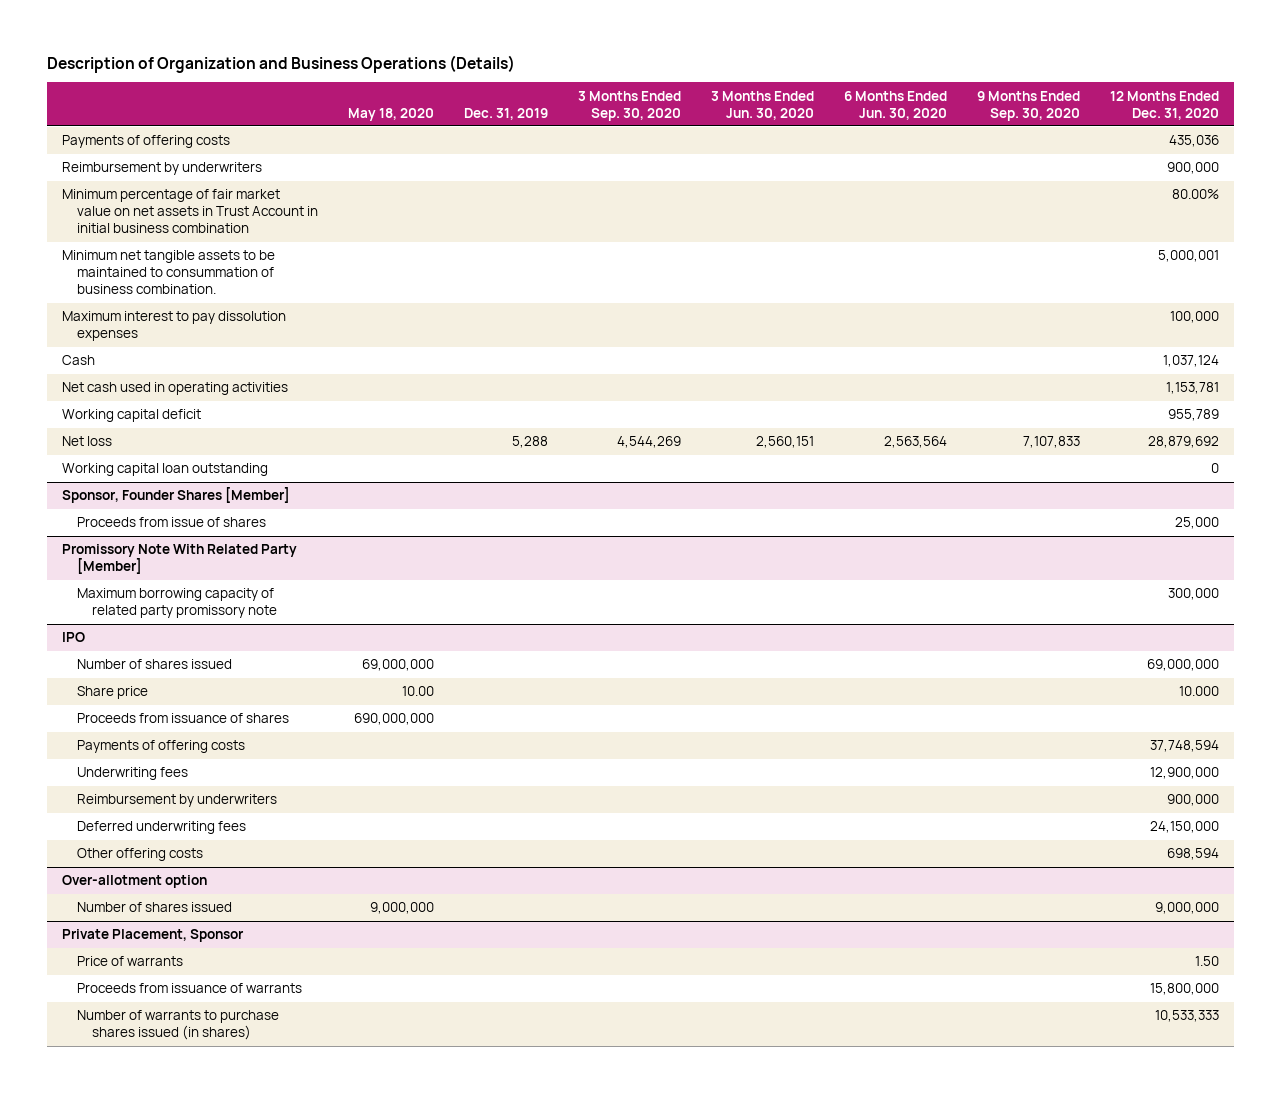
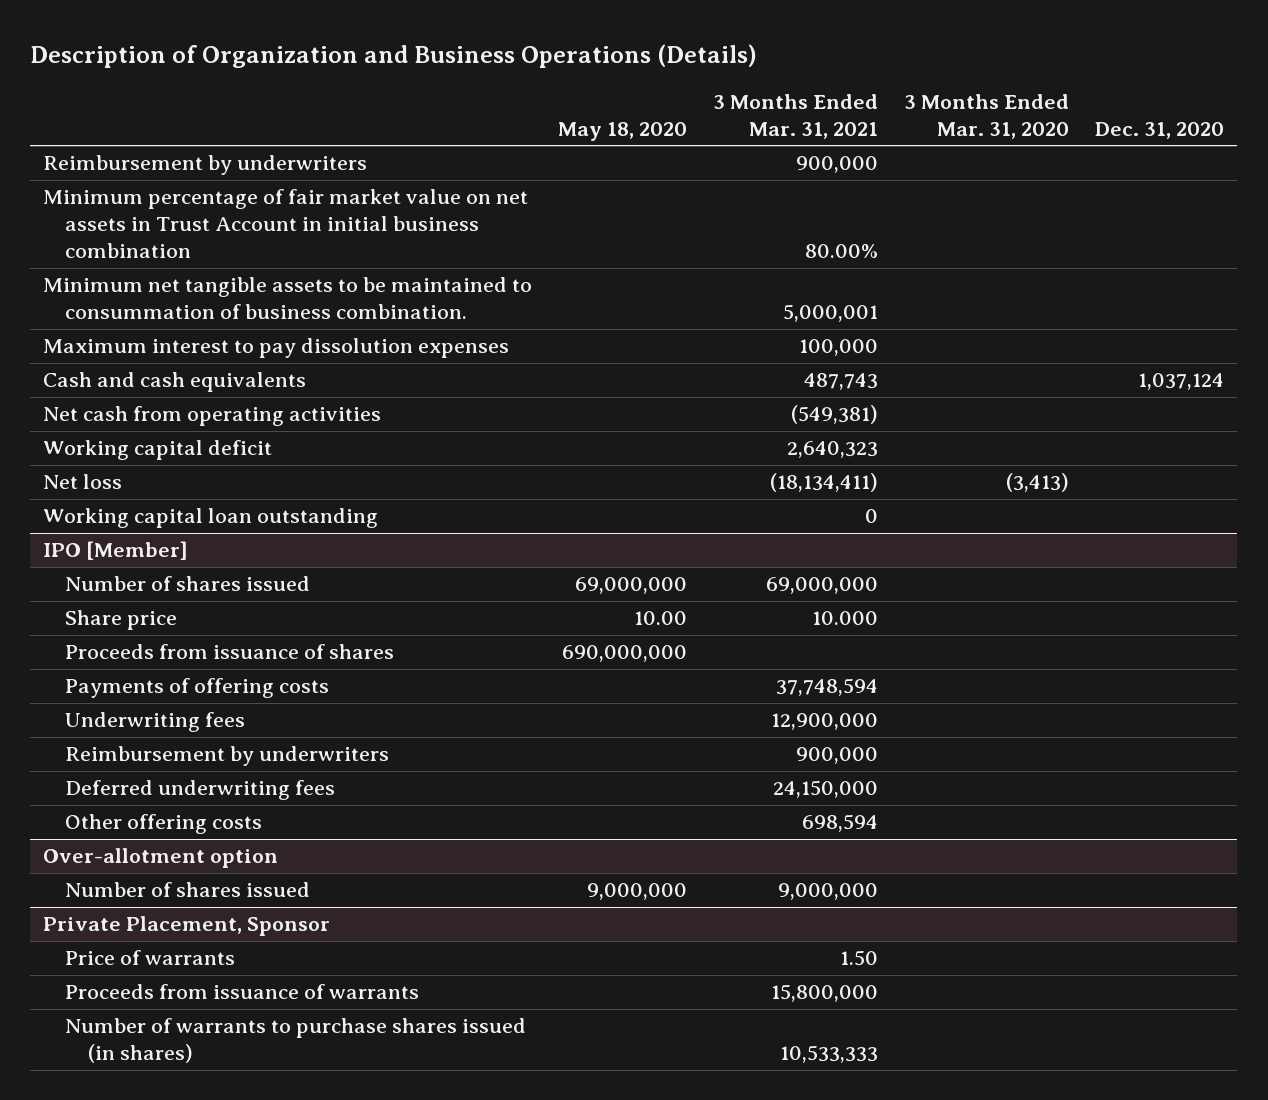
- | May 18, 2020 | Dec. 31, 2019 | 3 Months Ended Sep. 30, 2020 | 3 Months Ended Jun. 30, 2020 | 6 Months Ended Jun. 30, 2020 | 9 Months Ended Sep. 30, 2020 | 12 Months Ended Dec. 31, 2020
+ | May 18, 2020 | 3 Months Ended Mar. 31, 2021 | 3 Months Ended Mar. 31, 2020 | Dec. 31, 2020
- Payments of offering costs | | | | | | | 435,036
- Cash | | | | | | | 1,037,124
- Net cash used in operating activities | | | | | | | 1,153,781
+ Cash and cash equivalents | | 487,743 | | 1,037,124
+ Net cash from operating activities | | (549,381) | |
- Sponsor, Founder Shares [Member]
- Proceeds from issue of shares | | | | | | | 25,000
- Promissory Note With Related Party [Member]
- Maximum borrowing capacity of related party promissory note | | | | | | | 300,000
- IPO
+ IPO [Member]

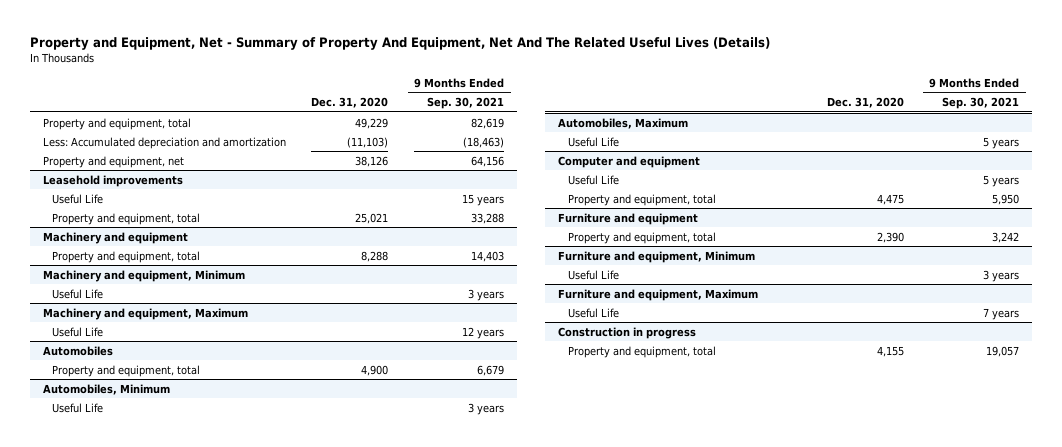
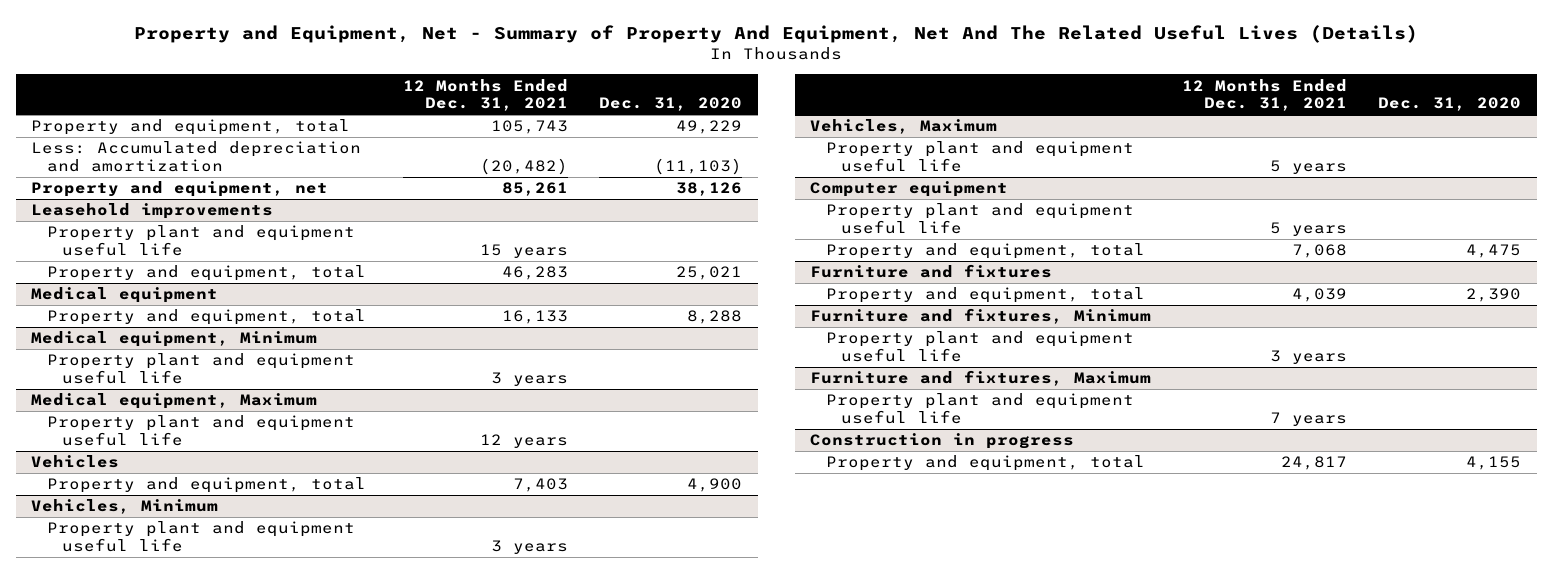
- | Dec. 31, 2020 | 9 Months Ended Sep. 30, 2021
+ | 12 Months Ended Dec. 31, 2021 | Dec. 31, 2020
@ Leasehold improvements
- Useful Life | | 15 years
+ Property plant and equipment useful life | 15 years |
- Machinery and equipment
+ Medical equipment
- Machinery and equipment, Minimum
- Useful Life | | 3 years
- Machinery and equipment, Maximum
- Useful Life | | 12 years
- Automobiles
+ Medical equipment, Minimum
+ Property plant and equipment useful life | 3 years |
+ Medical equipment, Maximum
+ Property plant and equipment useful life | 12 years |
+ Vehicles
- Automobiles, Minimum
- Useful Life | | 3 years
- Automobiles, Maximum
- Useful Life | | 5 years
- Computer and equipment
- Useful Life | | 5 years
+ Vehicles, Minimum
+ Property plant and equipment useful life | 3 years |
+ Vehicles, Maximum
+ Property plant and equipment useful life | 5 years |
+ Computer equipment
+ Property plant and equipment useful life | 5 years |
- Furniture and equipment
+ Furniture and fixtures
- Furniture and equipment, Minimum
- Useful Life | | 3 years
- Furniture and equipment, Maximum
- Useful Life | | 7 years
+ Furniture and fixtures, Minimum
+ Property plant and equipment useful life | 3 years |
+ Furniture and fixtures, Maximum
+ Property plant and equipment useful life | 7 years |

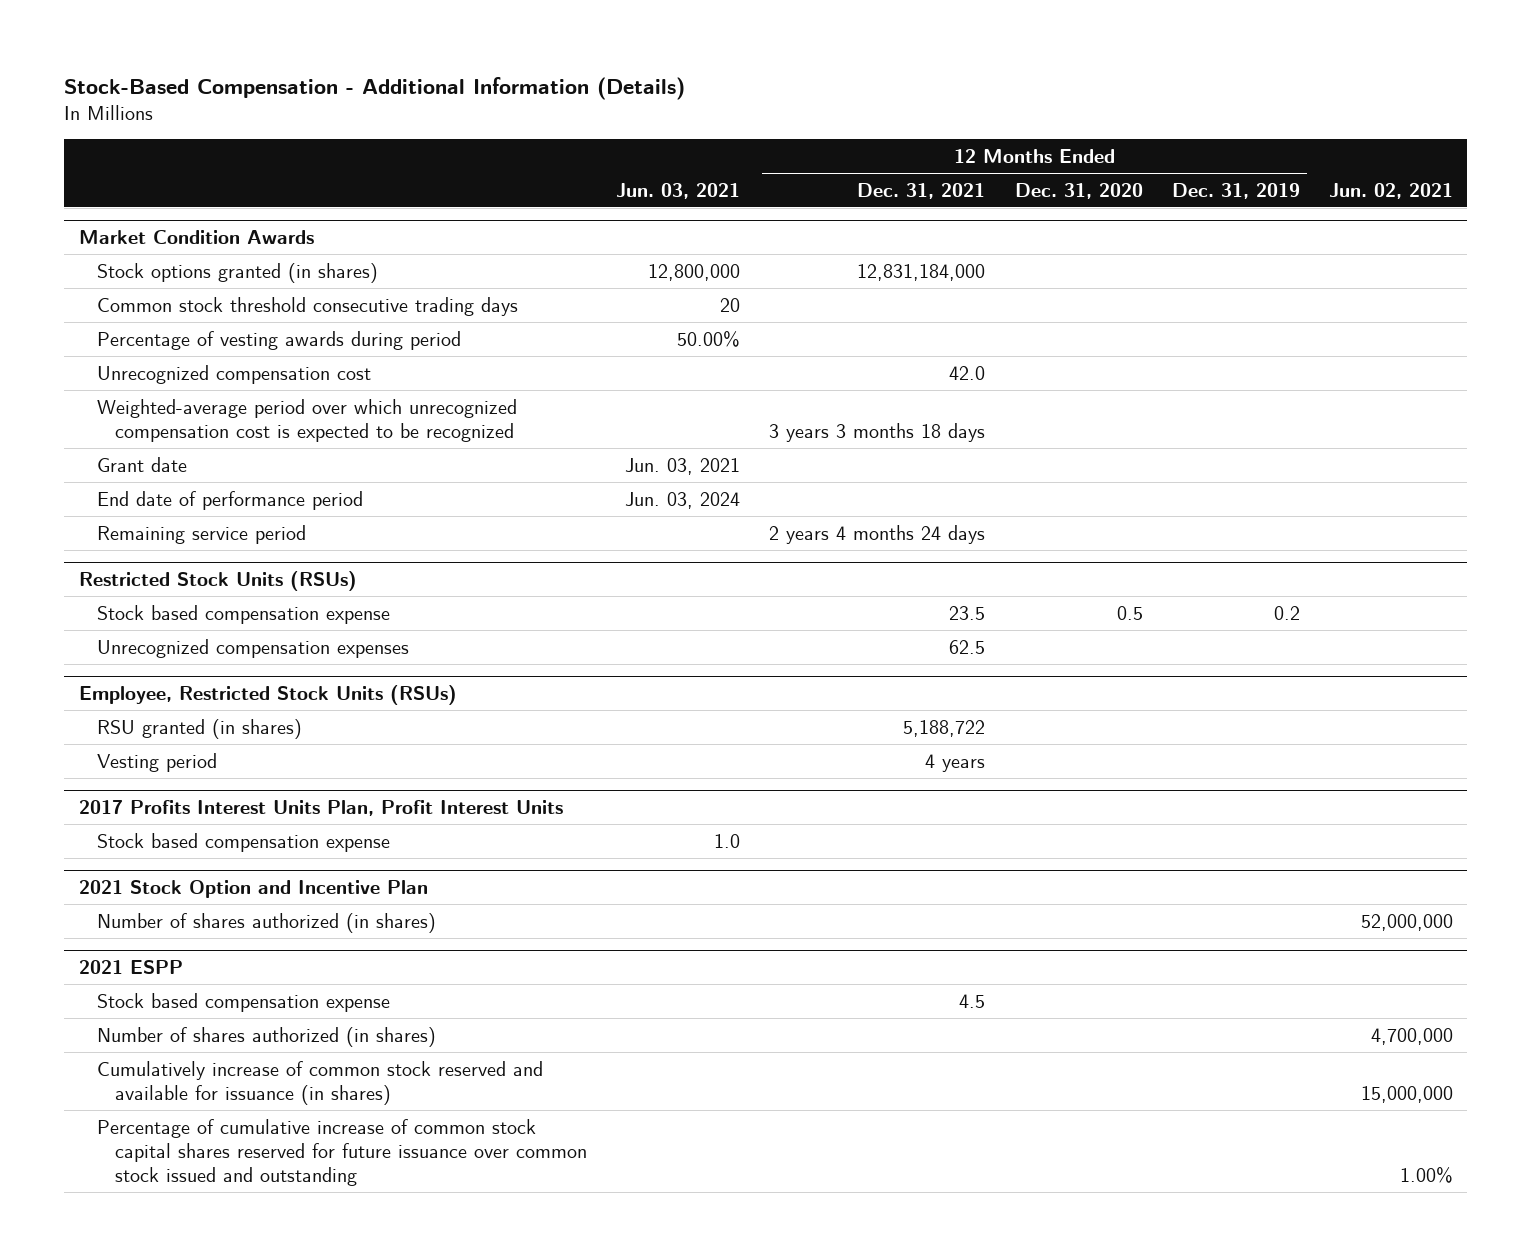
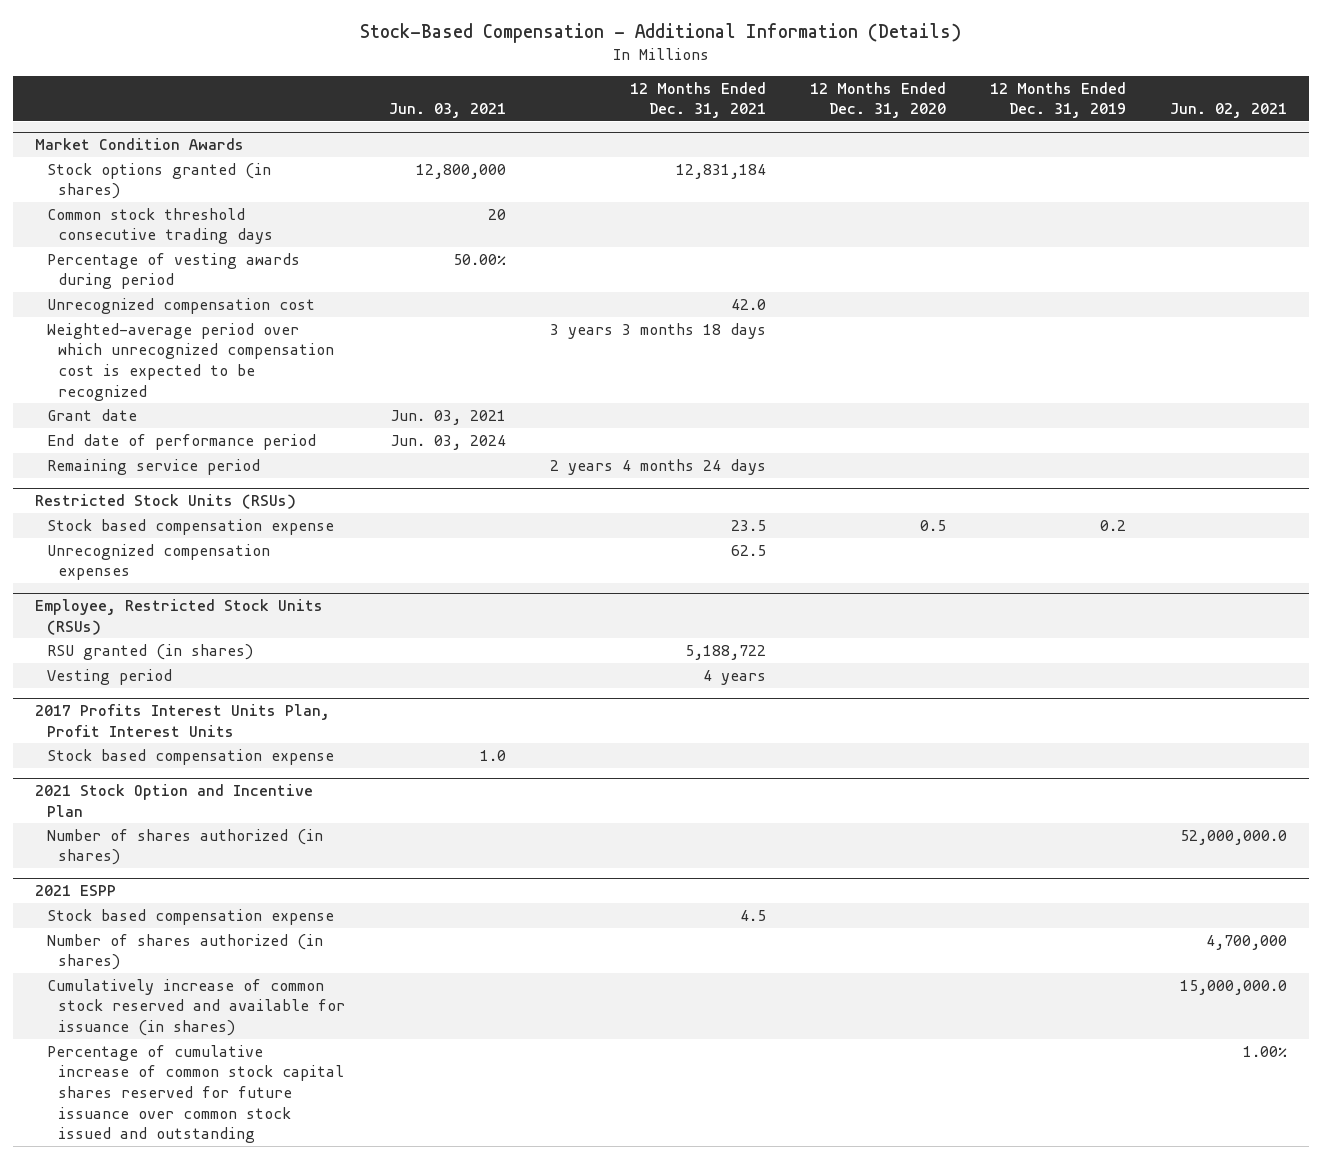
@ Market Condition Awards
- Stock options granted (in shares) | 12,800,000 | 12,831,184,000 | | |
+ Stock options granted (in shares) | 12,800,000 | 12,831,184 | | |
@ 2021 Stock Option and Incentive Plan
- Number of shares authorized (in shares) | | | | | 52,000,000
+ Number of shares authorized (in shares) | | | | | 52,000,000.0
@ 2021 ESPP
- Cumulatively increase of common stock reserved and available for issuance (in shares) | | | | | 15,000,000
+ Cumulatively increase of common stock reserved and available for issuance (in shares) | | | | | 15,000,000.0

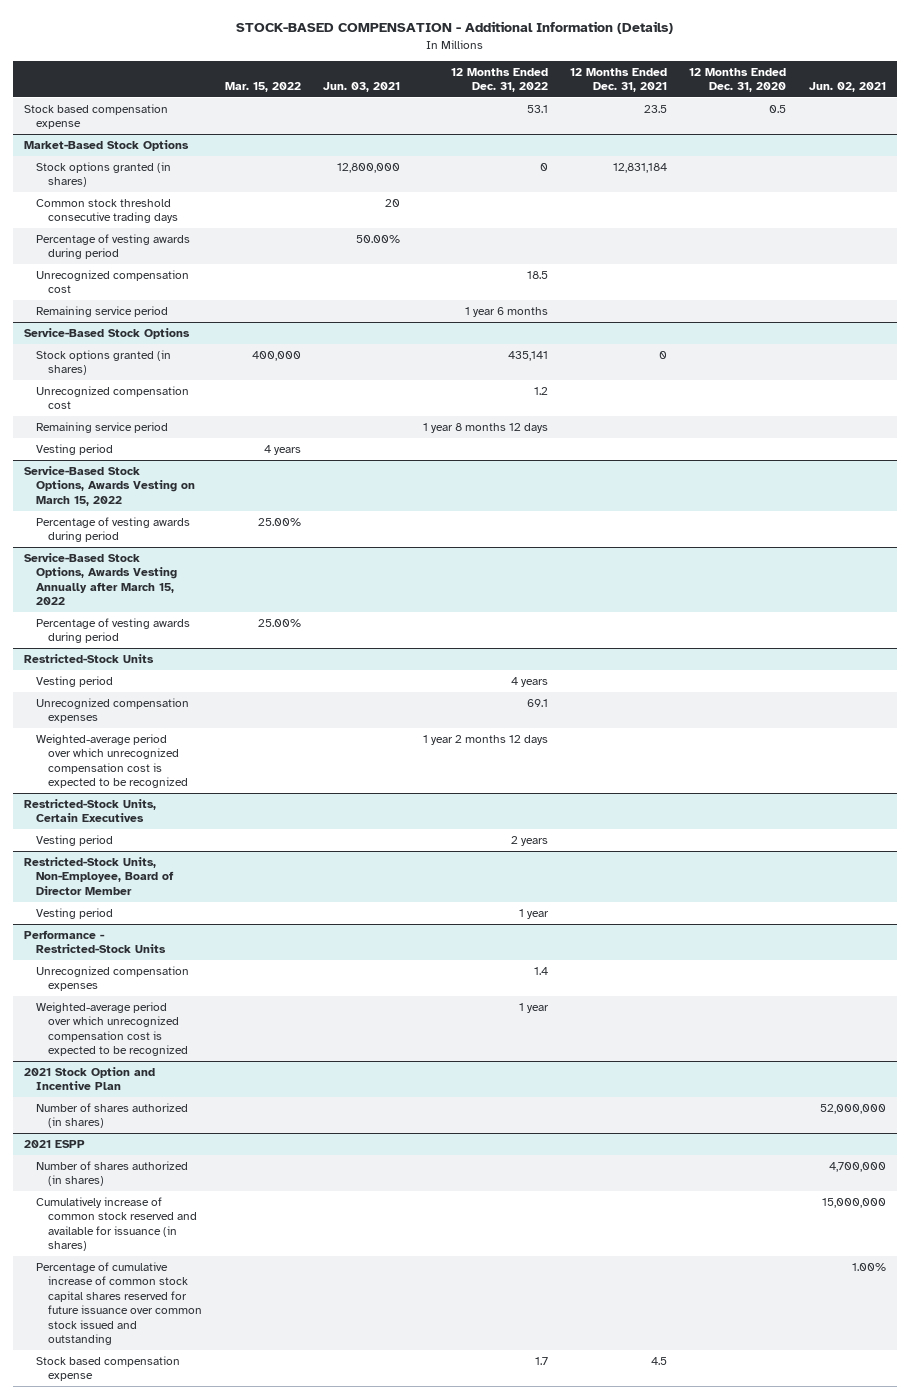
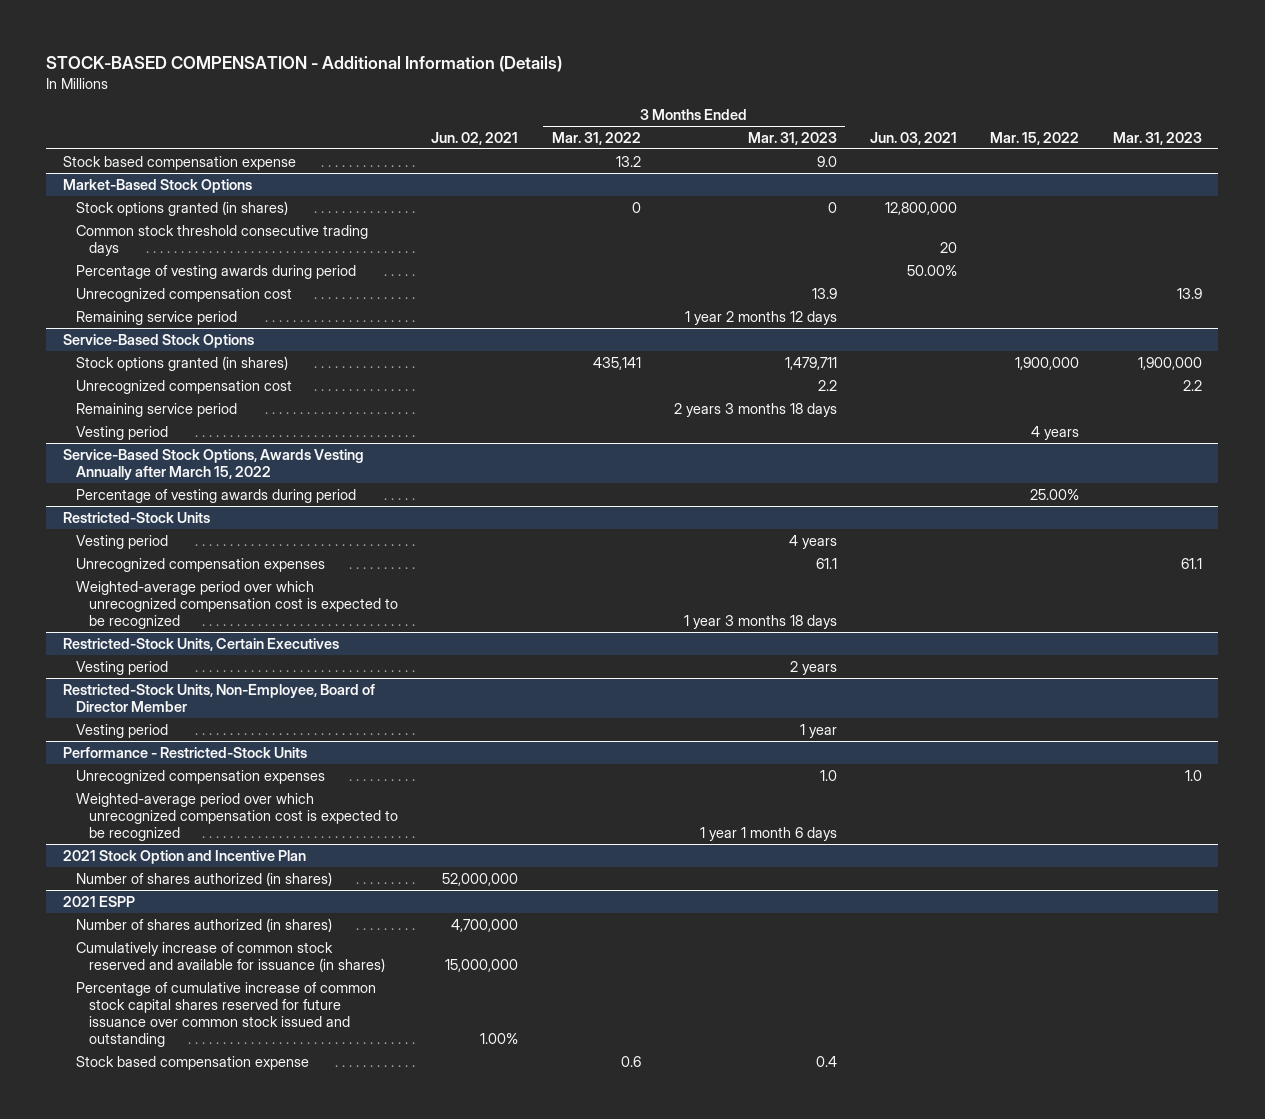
- | Mar. 15, 2022 | Jun. 03, 2021 | 12 Months Ended Dec. 31, 2022 | 12 Months Ended Dec. 31, 2021 | 12 Months Ended Dec. 31, 2020 | Jun. 02, 2021
+ | Jun. 02, 2021 | 3 Months Ended Mar. 31, 2022 | 3 Months Ended Mar. 31, 2023 | Jun. 03, 2021 | Mar. 15, 2022 | Mar. 31, 2023
@ Service-Based Stock Options
- Stock options granted (in shares) | 400,000 | | 435,141 | 0 | |
+ Stock options granted (in shares) | | 435,141 | 1,479,711 | | 1,900,000 | 1,900,000
- Service-Based Stock Options, Awards Vesting on March 15, 2022
- Percentage of vesting awards during period | 25.00% | | | | |

